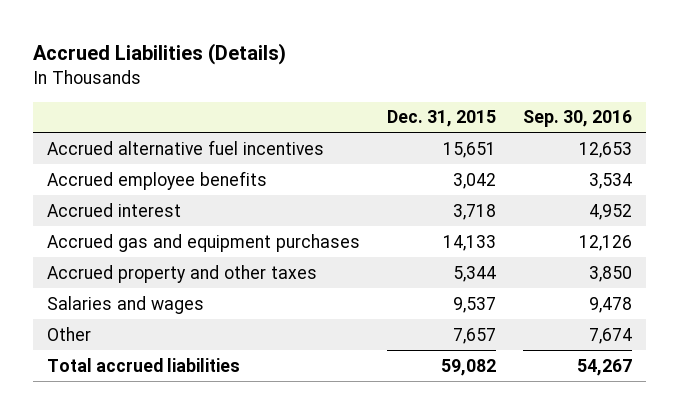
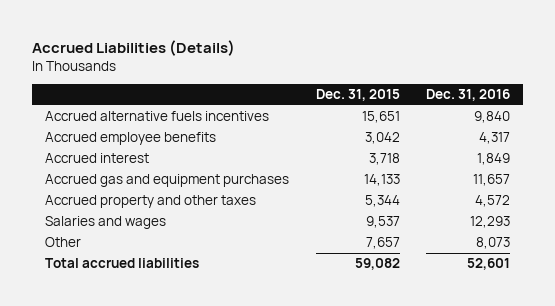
- | Dec. 31, 2015 | Sep. 30, 2016
+ | Dec. 31, 2015 | Dec. 31, 2016
- Accrued alternative fuel incentives | 15,651 | 12,653
+ Accrued alternative fuels incentives | 15,651 | 9,840

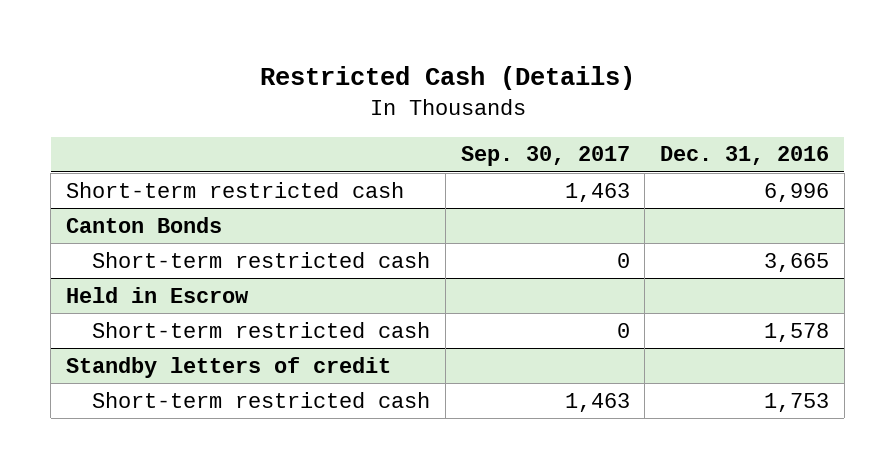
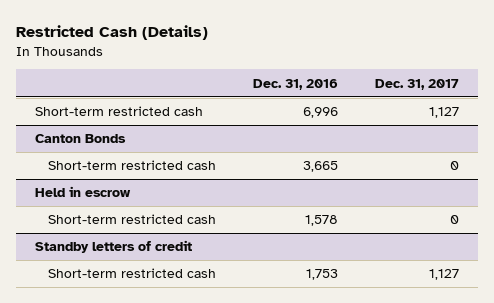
- | Sep. 30, 2017 | Dec. 31, 2016
+ | Dec. 31, 2016 | Dec. 31, 2017
- Held in Escrow
+ Held in escrow

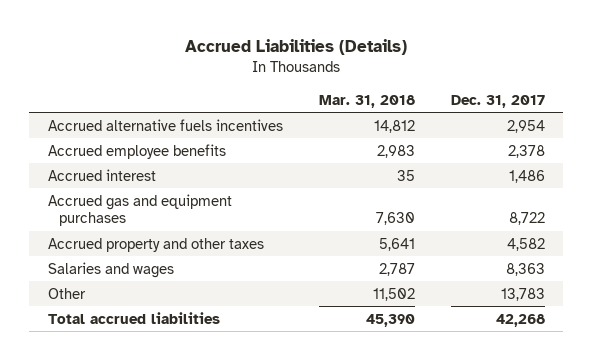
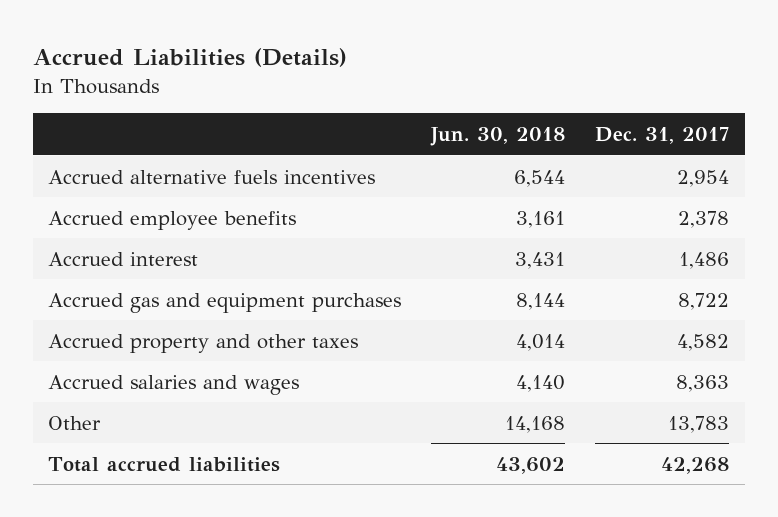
- | Mar. 31, 2018 | Dec. 31, 2017
+ | Jun. 30, 2018 | Dec. 31, 2017
- Salaries and wages | 2,787 | 8,363
+ Accrued salaries and wages | 4,140 | 8,363

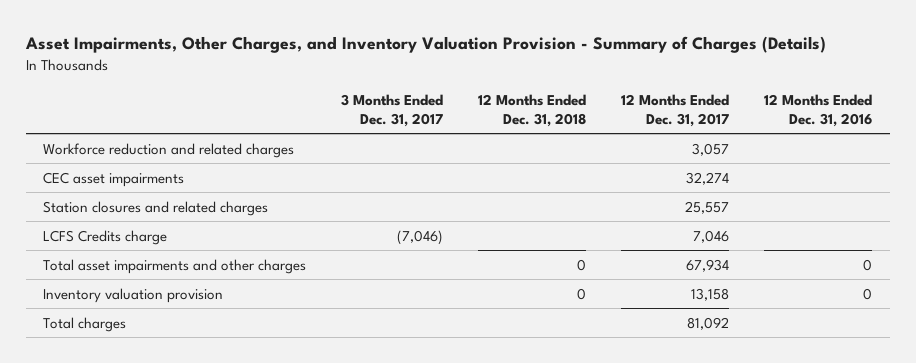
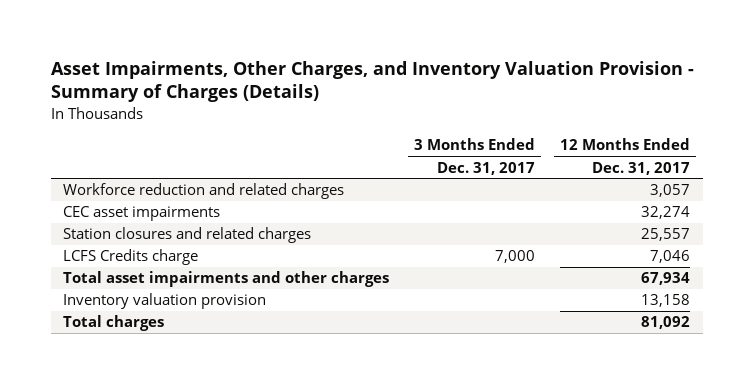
- | 3 Months Ended Dec. 31, 2017 | 12 Months Ended Dec. 31, 2018 | 12 Months Ended Dec. 31, 2017 | 12 Months Ended Dec. 31, 2016
+ | 3 Months Ended Dec. 31, 2017 | 12 Months Ended Dec. 31, 2017
- LCFS Credits charge | (7,046) | | 7,046 |
+ LCFS Credits charge | 7,000 | 7,046

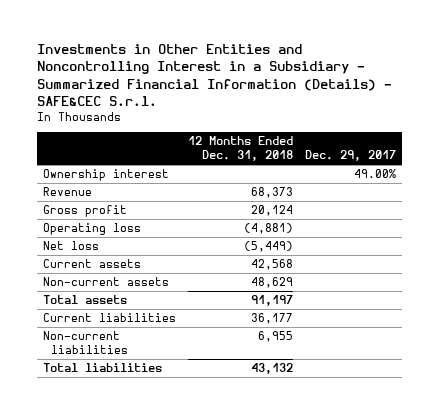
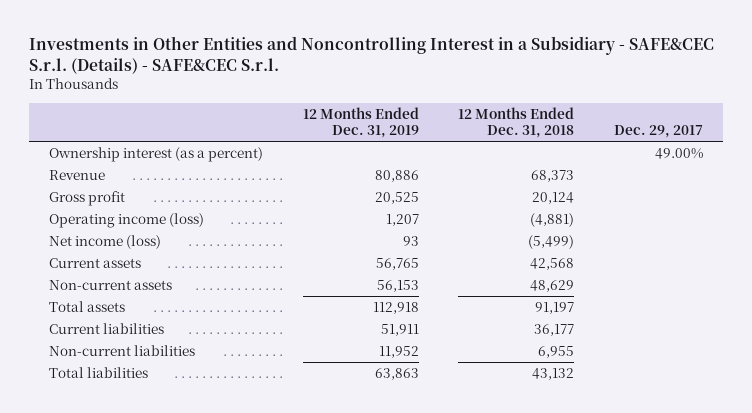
- Investments in Other Entities and Noncontrolling Interest in a Subsidiary - Summarized Financial Information (Details) - SAFE&CEC S.r.l.
+ Investments in Other Entities and Noncontrolling Interest in a Subsidiary - SAFE&CEC S.r.l. (Details) - SAFE&CEC S.r.l.
- | 12 Months Ended Dec. 31, 2018 | Dec. 29, 2017
+ | 12 Months Ended Dec. 31, 2019 | 12 Months Ended Dec. 31, 2018 | Dec. 29, 2017
- Ownership interest | | 49.00%
+ Ownership interest (as a percent) | | | 49.00%
- Operating loss | (4,881) |
- Net loss | (5,449) |
+ Operating income (loss) | 1,207 | (4,881) |
+ Net income (loss) | 93 | (5,499) |

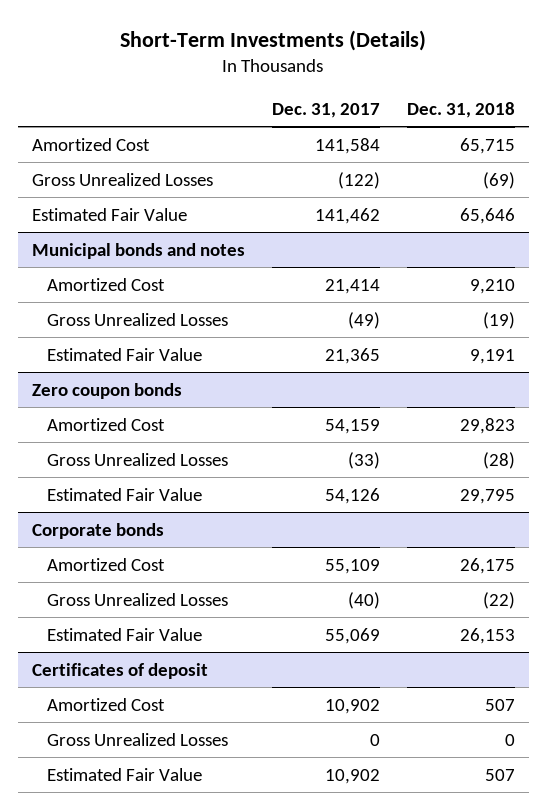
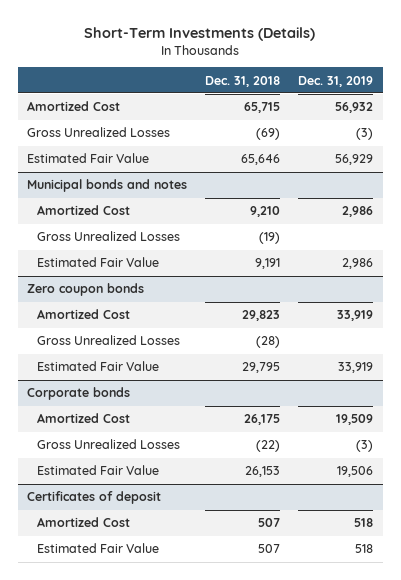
- | Dec. 31, 2017 | Dec. 31, 2018
+ | Dec. 31, 2018 | Dec. 31, 2019
@ Certificates of deposit
- Gross Unrealized Losses | 0 | 0

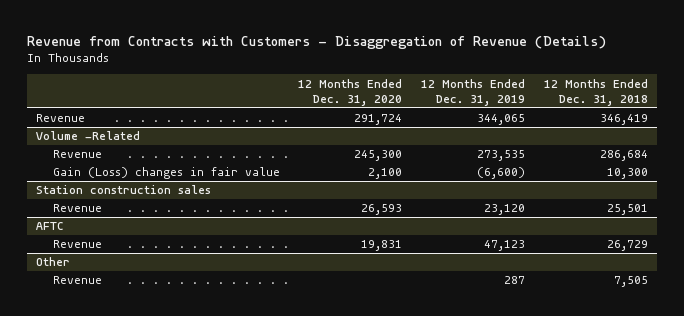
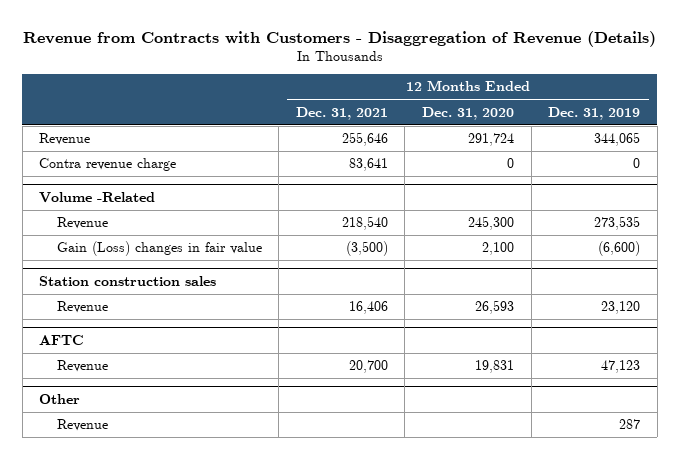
- | 12 Months Ended Dec. 31, 2020 | 12 Months Ended Dec. 31, 2019 | 12 Months Ended Dec. 31, 2018
+ | 12 Months Ended Dec. 31, 2021 | 12 Months Ended Dec. 31, 2020 | 12 Months Ended Dec. 31, 2019
+ Contra revenue charge | 83,641 | 0 | 0

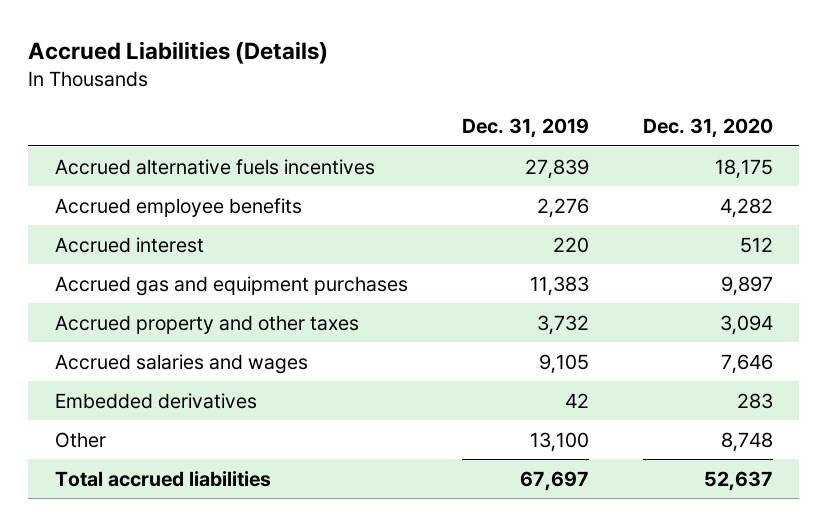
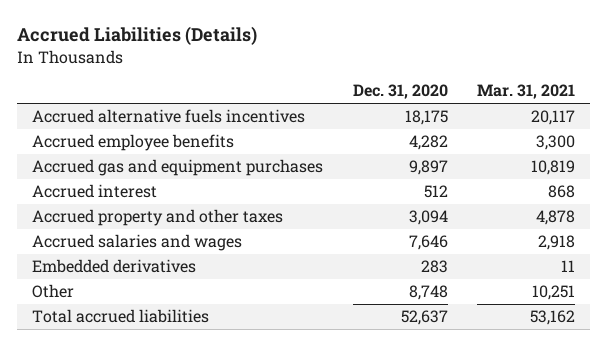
- | Dec. 31, 2019 | Dec. 31, 2020
+ | Dec. 31, 2020 | Mar. 31, 2021
moved down: Accrued interest | 512 | 868

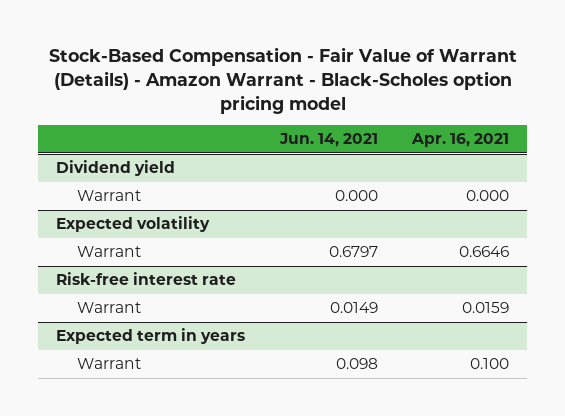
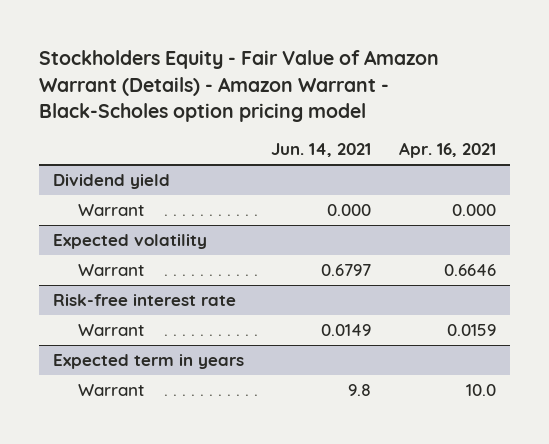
- Stock-Based Compensation - Fair Value of Warrant (Details) - Amazon Warrant - Black-Scholes option pricing model
+ Stockholders Equity - Fair Value of Amazon Warrant (Details) - Amazon Warrant - Black-Scholes option pricing model
@ Expected term in years
- Warrant | 0.098 | 0.100
+ Warrant | 9.8 | 10.0

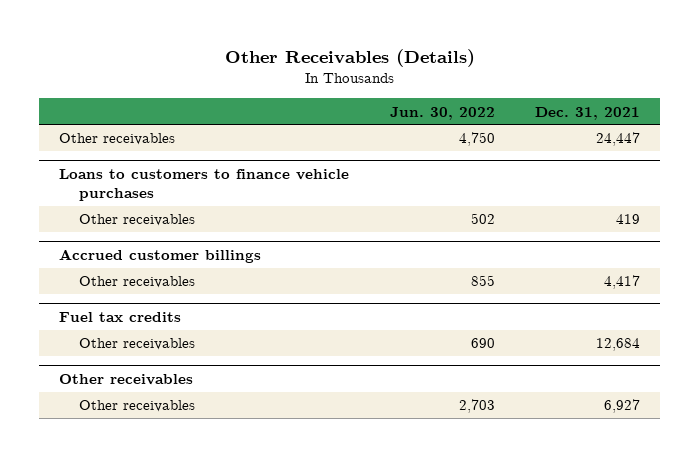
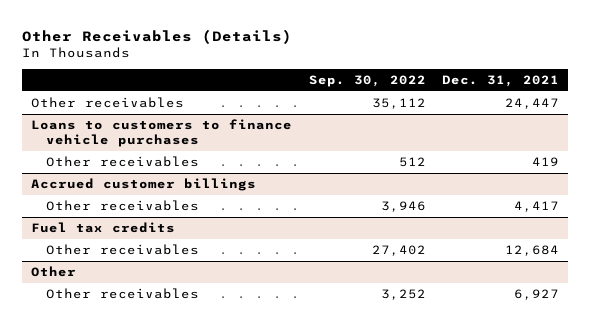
- | Jun. 30, 2022 | Dec. 31, 2021
+ | Sep. 30, 2022 | Dec. 31, 2021
- Other receivables
+ Other

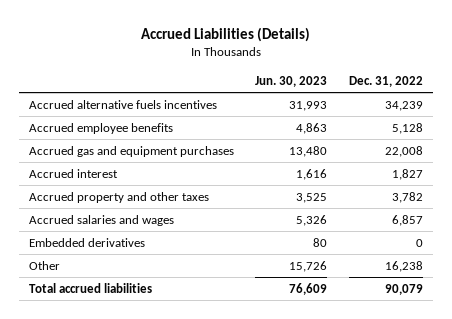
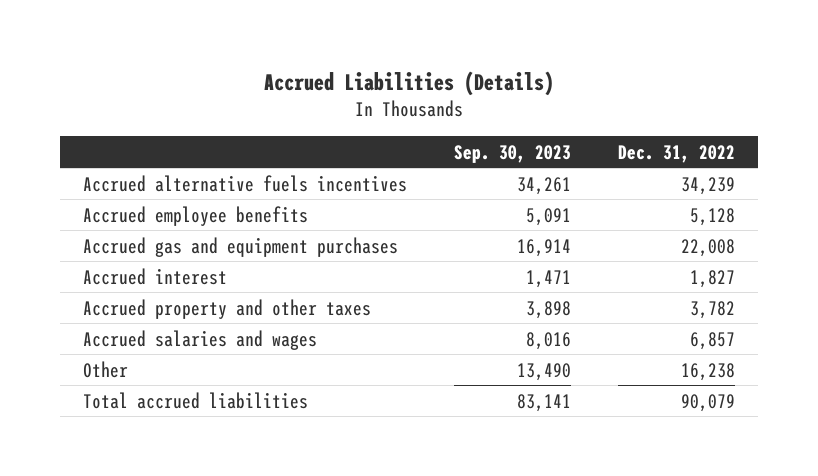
- | Jun. 30, 2023 | Dec. 31, 2022
+ | Sep. 30, 2023 | Dec. 31, 2022
- Embedded derivatives | 80 | 0

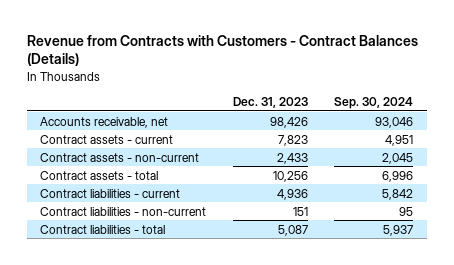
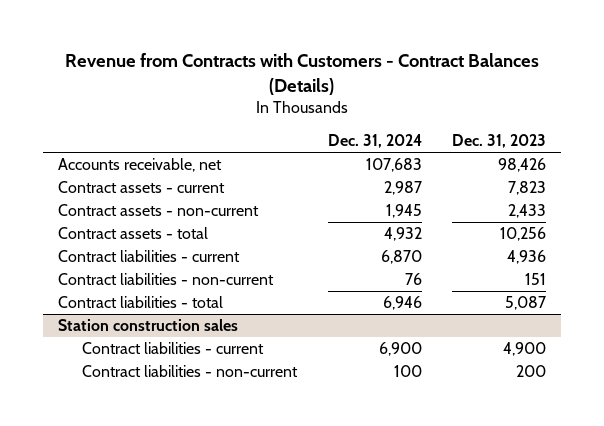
- | Dec. 31, 2023 | Sep. 30, 2024
+ | Dec. 31, 2024 | Dec. 31, 2023
+ Station construction sales
+ Contract liabilities - current | 6,900 | 4,900
+ Contract liabilities - non-current | 100 | 200

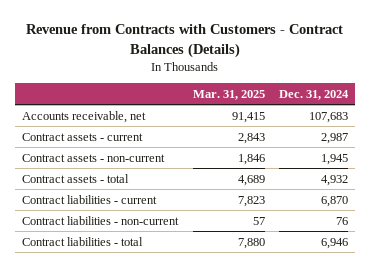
- | Dec. 31, 2024 | Dec. 31, 2023
+ | Mar. 31, 2025 | Dec. 31, 2024
- Station construction sales
- Contract liabilities - current | 6,900 | 4,900
- Contract liabilities - non-current | 100 | 200

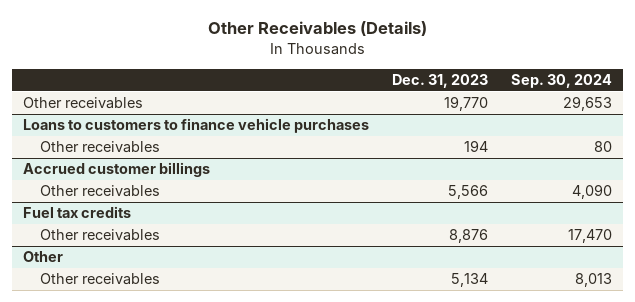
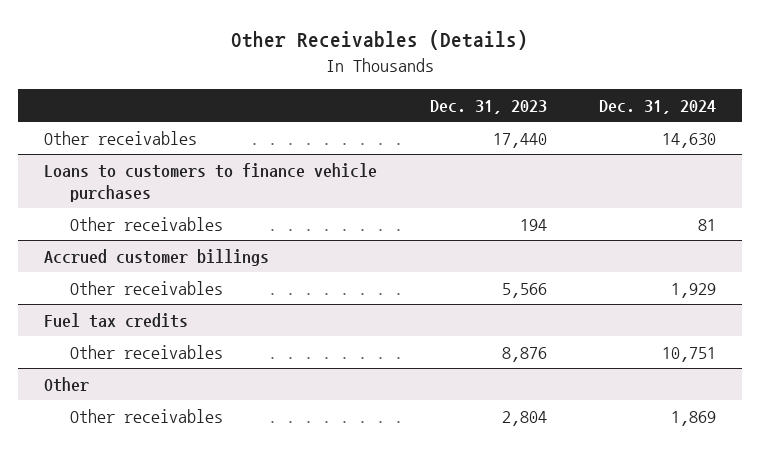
- | Dec. 31, 2023 | Sep. 30, 2024
+ | Dec. 31, 2023 | Dec. 31, 2024
- Other receivables | 19,770 | 29,653
+ Other receivables | 17,440 | 14,630
@ Other
- Other receivables | 5,134 | 8,013
+ Other receivables | 2,804 | 1,869

